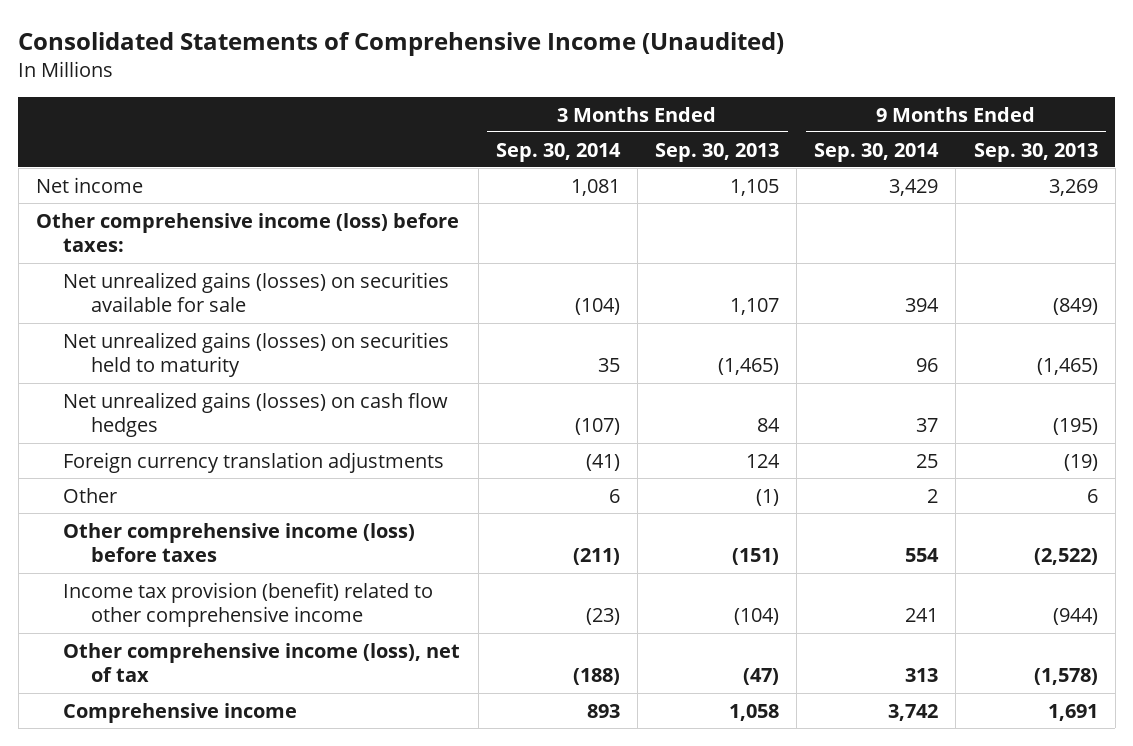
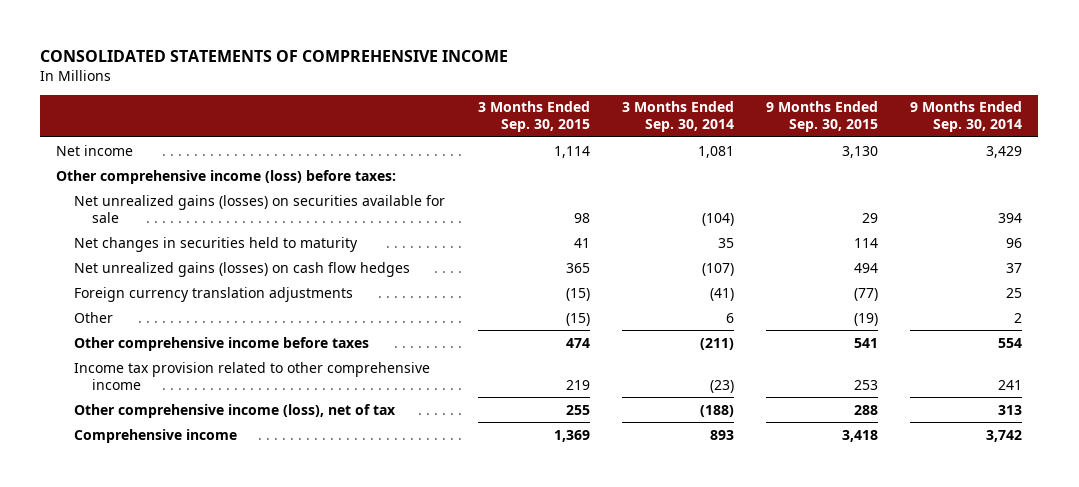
- Consolidated Statements of Comprehensive Income (Unaudited)
+ CONSOLIDATED STATEMENTS OF COMPREHENSIVE INCOME
- | 3 Months Ended Sep. 30, 2014 | 3 Months Ended Sep. 30, 2013 | 9 Months Ended Sep. 30, 2014 | 9 Months Ended Sep. 30, 2013
+ | 3 Months Ended Sep. 30, 2015 | 3 Months Ended Sep. 30, 2014 | 9 Months Ended Sep. 30, 2015 | 9 Months Ended Sep. 30, 2014
- Net unrealized gains (losses) on securities held to maturity | 35 | (1,465) | 96 | (1,465)
+ Net changes in securities held to maturity | 41 | 35 | 114 | 96
- Other comprehensive income (loss) before taxes | (211) | (151) | 554 | (2,522)
- Income tax provision (benefit) related to other comprehensive income | (23) | (104) | 241 | (944)
+ Other comprehensive income before taxes | 474 | (211) | 541 | 554
+ Income tax provision related to other comprehensive income | 219 | (23) | 253 | 241

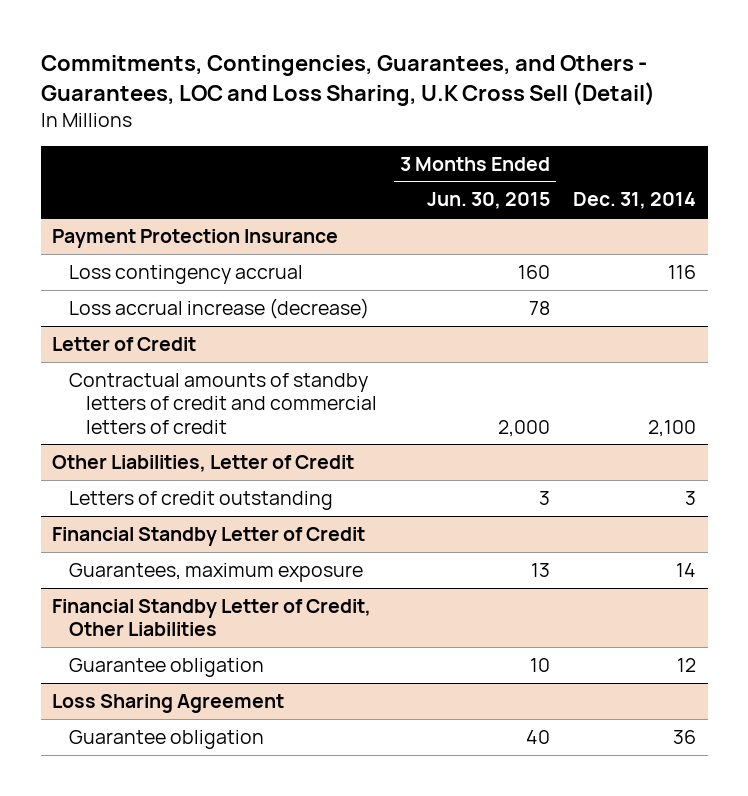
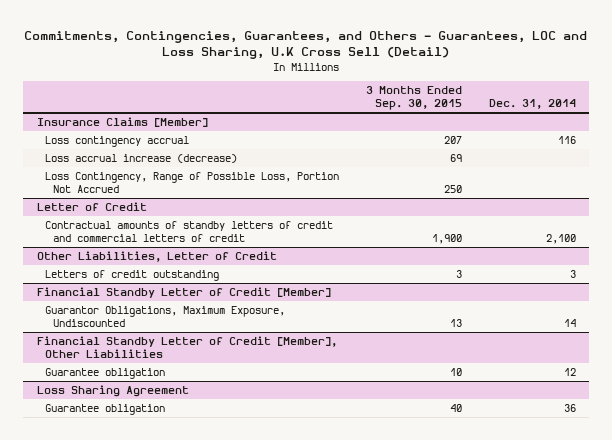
- | 3 Months Ended Jun. 30, 2015 | Dec. 31, 2014
+ | 3 Months Ended Sep. 30, 2015 | Dec. 31, 2014
- Payment Protection Insurance
+ Insurance Claims [Member]
+ Loss Contingency, Range of Possible Loss, Portion Not Accrued | 250 |
- Financial Standby Letter of Credit
- Guarantees, maximum exposure | 13 | 14
- Financial Standby Letter of Credit, Other Liabilities
+ Financial Standby Letter of Credit [Member]
+ Guarantor Obligations, Maximum Exposure, Undiscounted | 13 | 14
+ Financial Standby Letter of Credit [Member], Other Liabilities

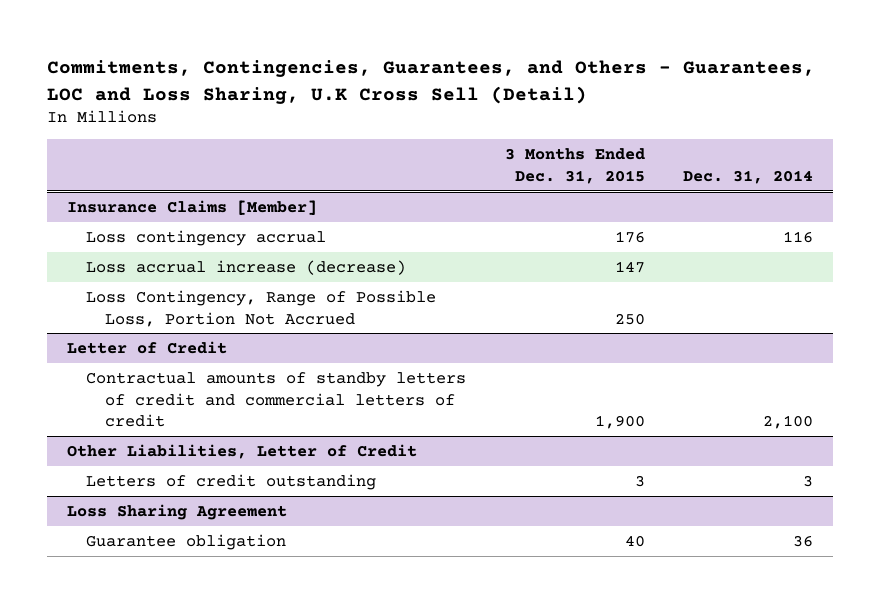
- | 3 Months Ended Sep. 30, 2015 | Dec. 31, 2014
+ | 3 Months Ended Dec. 31, 2015 | Dec. 31, 2014
- Financial Standby Letter of Credit [Member]
- Guarantor Obligations, Maximum Exposure, Undiscounted | 13 | 14
- Financial Standby Letter of Credit [Member], Other Liabilities
- Guarantee obligation | 10 | 12

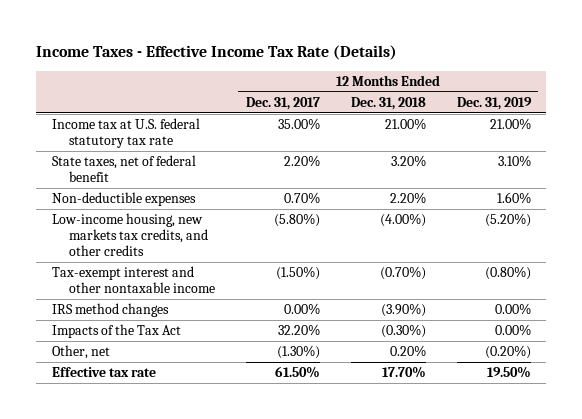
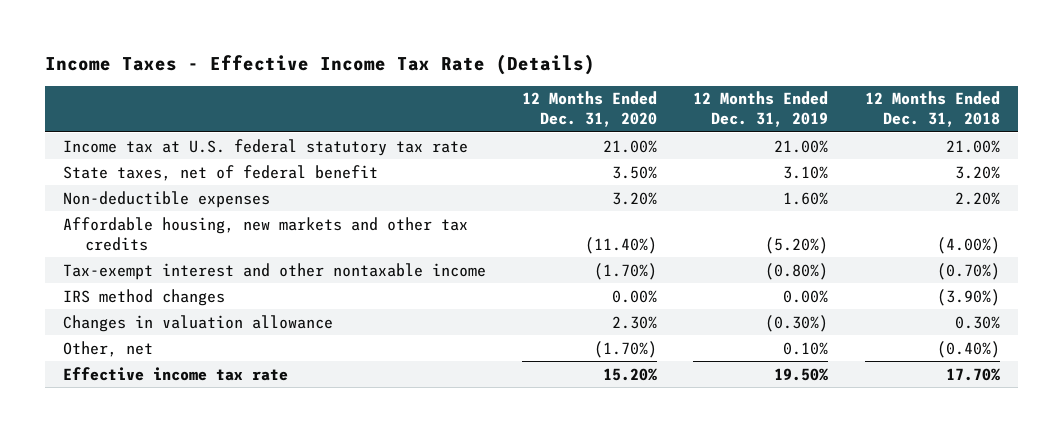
- | 12 Months Ended Dec. 31, 2017 | 12 Months Ended Dec. 31, 2018 | 12 Months Ended Dec. 31, 2019
+ | 12 Months Ended Dec. 31, 2020 | 12 Months Ended Dec. 31, 2019 | 12 Months Ended Dec. 31, 2018
- Low-income housing, new markets tax credits, and other credits | (5.80%) | (4.00%) | (5.20%)
+ Affordable housing, new markets and other tax credits | (11.40%) | (5.20%) | (4.00%)
- Impacts of the Tax Act | 32.20% | (0.30%) | 0.00%
- Other, net | (1.30%) | 0.20% | (0.20%)
- Effective tax rate | 61.50% | 17.70% | 19.50%
+ Changes in valuation allowance | 2.30% | (0.30%) | 0.30%
+ Other, net | (1.70%) | 0.10% | (0.40%)
+ Effective income tax rate | 15.20% | 19.50% | 17.70%

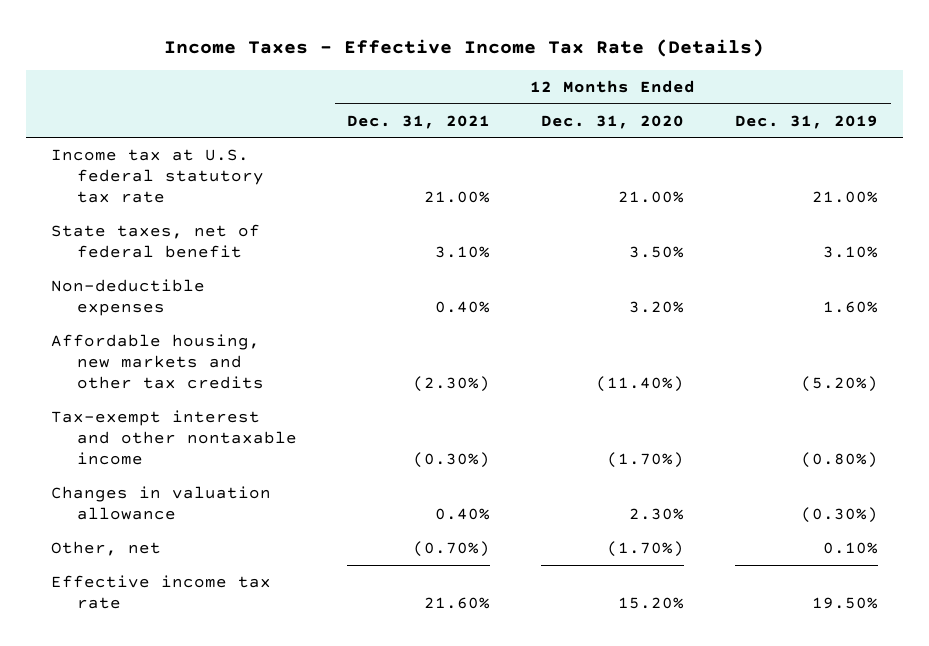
- | 12 Months Ended Dec. 31, 2020 | 12 Months Ended Dec. 31, 2019 | 12 Months Ended Dec. 31, 2018
+ | 12 Months Ended Dec. 31, 2021 | 12 Months Ended Dec. 31, 2020 | 12 Months Ended Dec. 31, 2019
- IRS method changes | 0.00% | 0.00% | (3.90%)

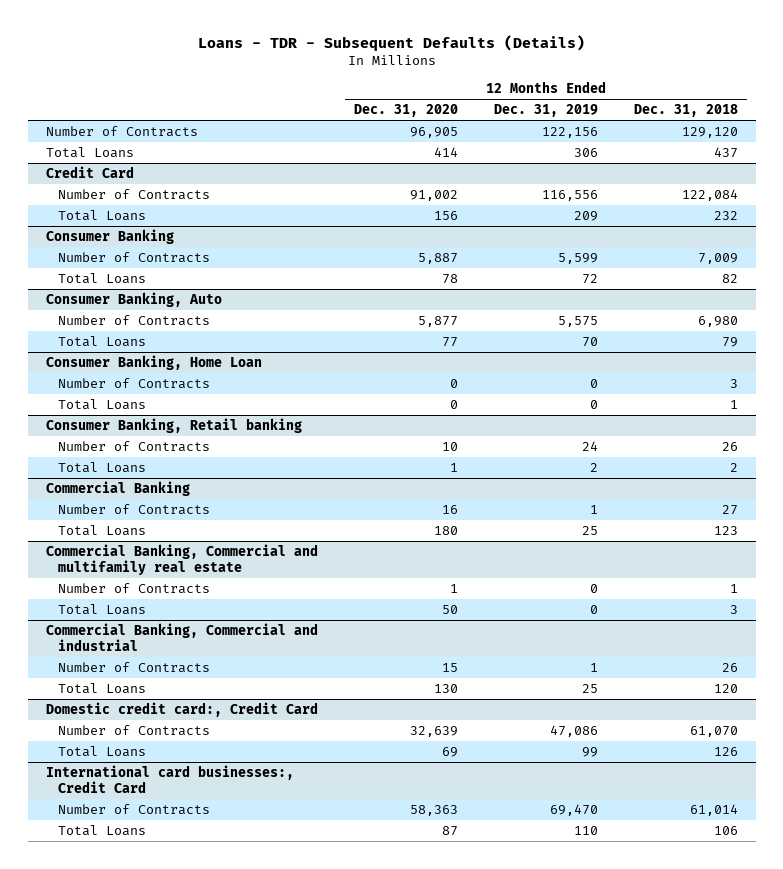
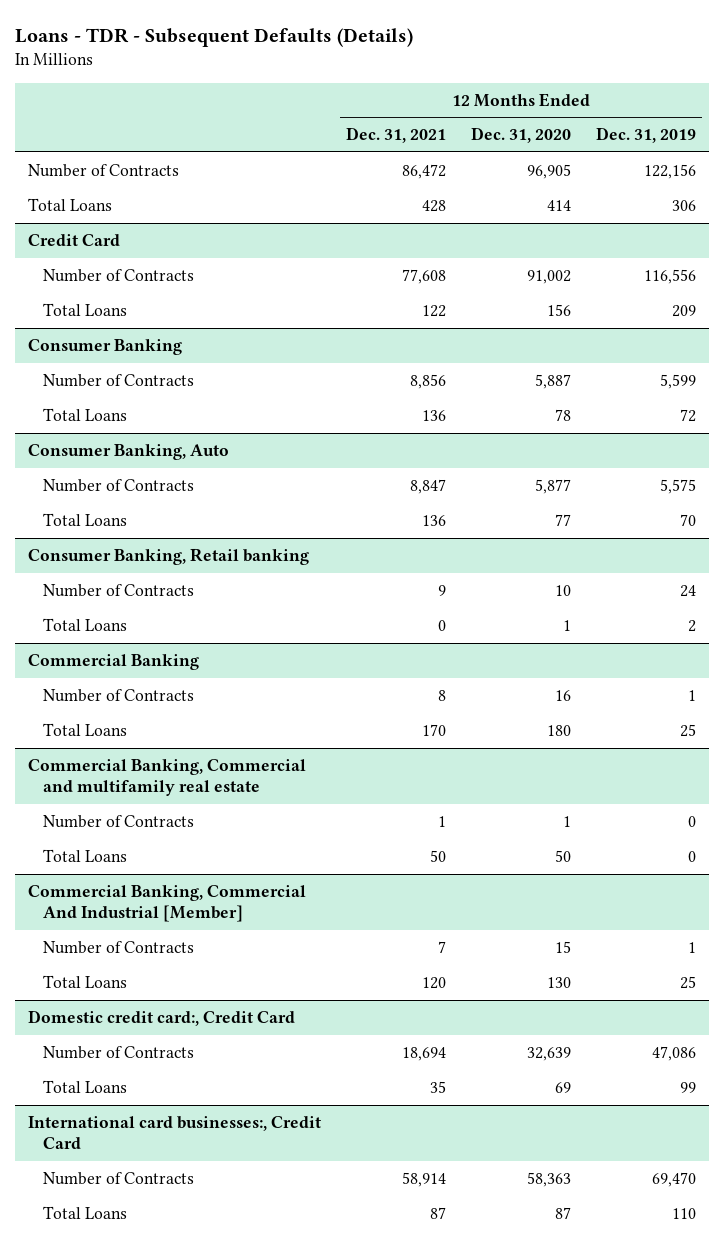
- | 12 Months Ended Dec. 31, 2020 | 12 Months Ended Dec. 31, 2019 | 12 Months Ended Dec. 31, 2018
+ | 12 Months Ended Dec. 31, 2021 | 12 Months Ended Dec. 31, 2020 | 12 Months Ended Dec. 31, 2019
- Consumer Banking, Home Loan
- Number of Contracts | 0 | 0 | 3
- Total Loans | 0 | 0 | 1
- Commercial Banking, Commercial and industrial
+ Commercial Banking, Commercial And Industrial [Member]

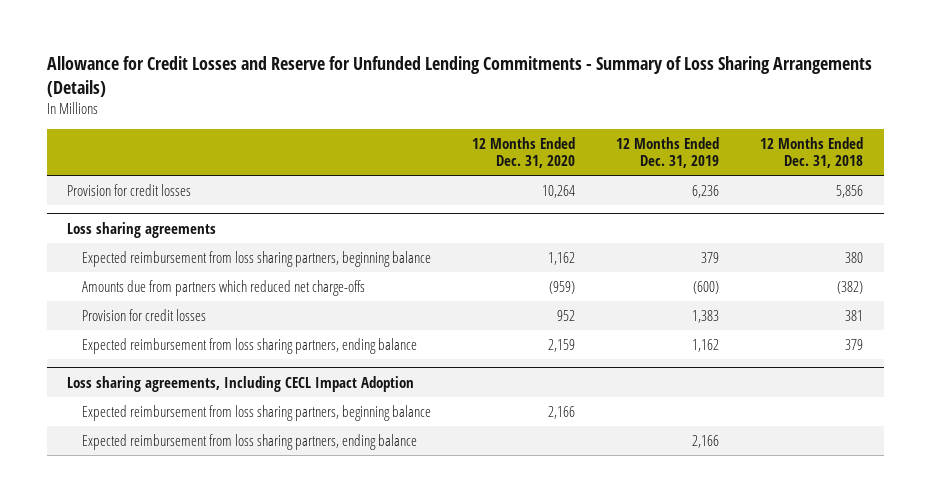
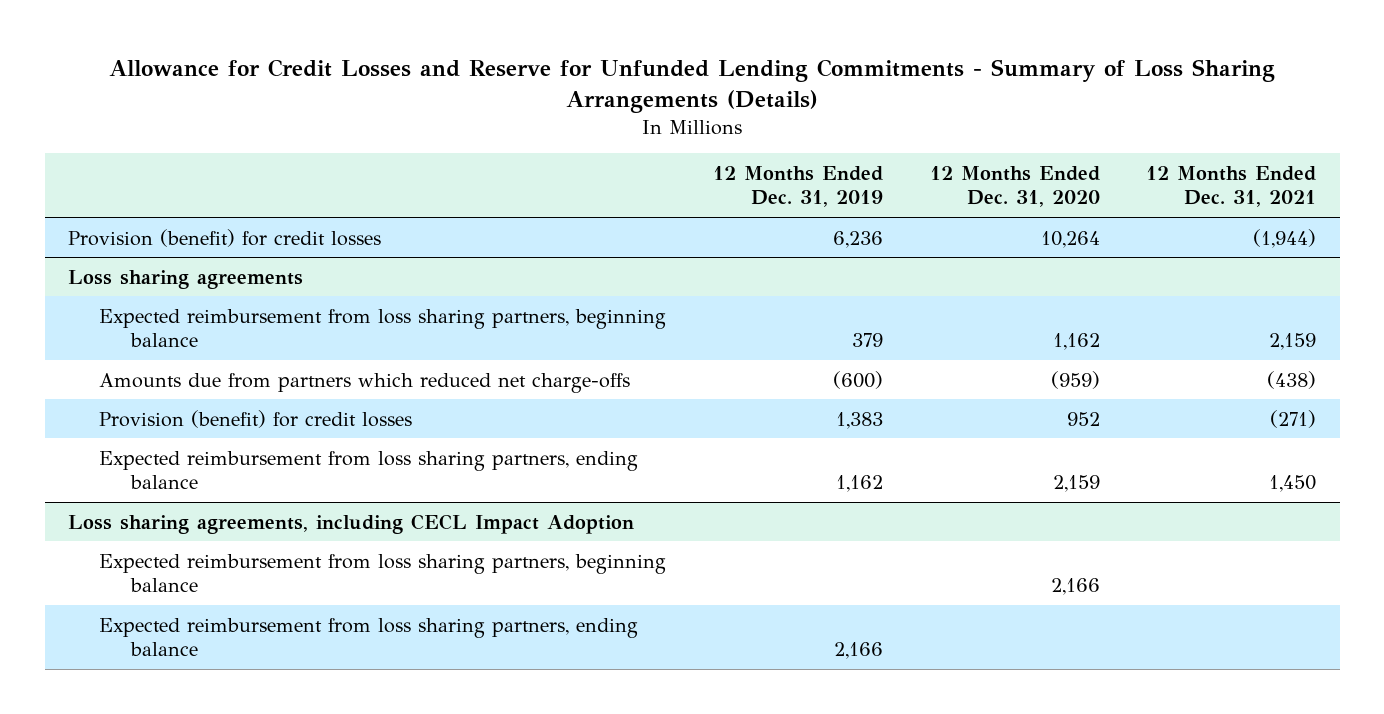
- | 12 Months Ended Dec. 31, 2020 | 12 Months Ended Dec. 31, 2019 | 12 Months Ended Dec. 31, 2018
+ | 12 Months Ended Dec. 31, 2019 | 12 Months Ended Dec. 31, 2020 | 12 Months Ended Dec. 31, 2021
- Provision for credit losses | 10,264 | 6,236 | 5,856
+ Provision (benefit) for credit losses | 6,236 | 10,264 | (1,944)
@ Loss sharing agreements
- Provision for credit losses | 952 | 1,383 | 381
+ Provision (benefit) for credit losses | 1,383 | 952 | (271)
- Loss sharing agreements, Including CECL Impact Adoption
+ Loss sharing agreements, including CECL Impact Adoption

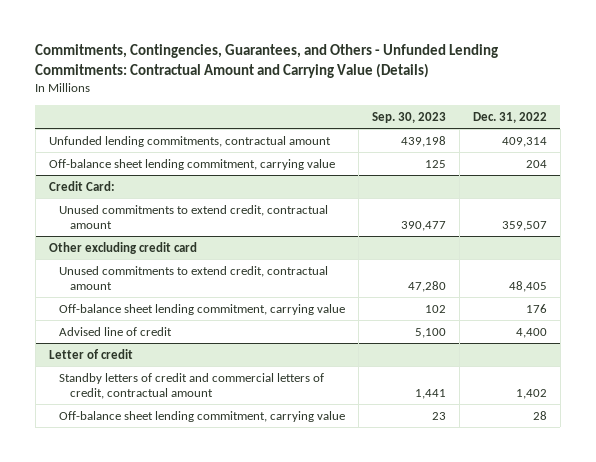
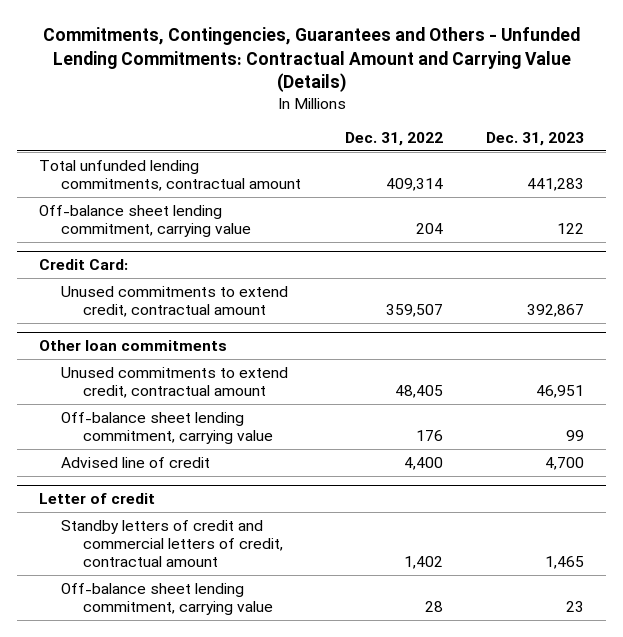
- Commitments, Contingencies, Guarantees, and Others - Unfunded Lending Commitments: Contractual Amount and Carrying Value (Details)
+ Commitments, Contingencies, Guarantees and Others - Unfunded Lending Commitments: Contractual Amount and Carrying Value (Details)
- | Sep. 30, 2023 | Dec. 31, 2022
+ | Dec. 31, 2022 | Dec. 31, 2023
- Unfunded lending commitments, contractual amount | 439,198 | 409,314
+ Total unfunded lending commitments, contractual amount | 409,314 | 441,283
- Other excluding credit card
+ Other loan commitments

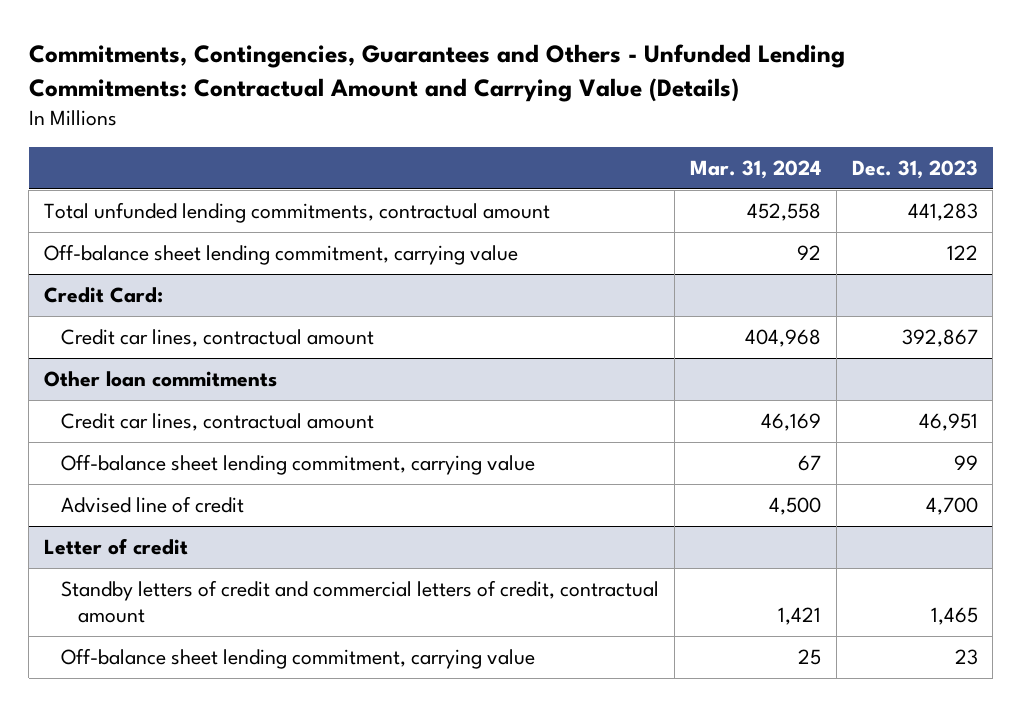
- | Dec. 31, 2022 | Dec. 31, 2023
+ | Mar. 31, 2024 | Dec. 31, 2023
@ Credit Card:
- Unused commitments to extend credit, contractual amount | 359,507 | 392,867
+ Credit car lines, contractual amount | 404,968 | 392,867
@ Other loan commitments
- Unused commitments to extend credit, contractual amount | 48,405 | 46,951
+ Credit car lines, contractual amount | 46,169 | 46,951

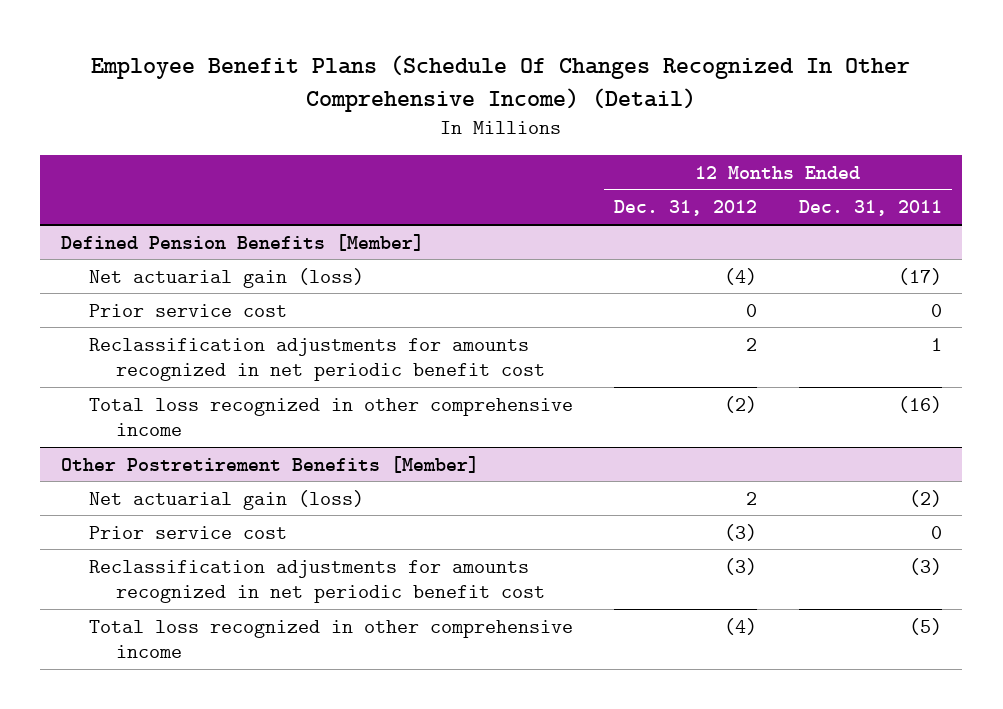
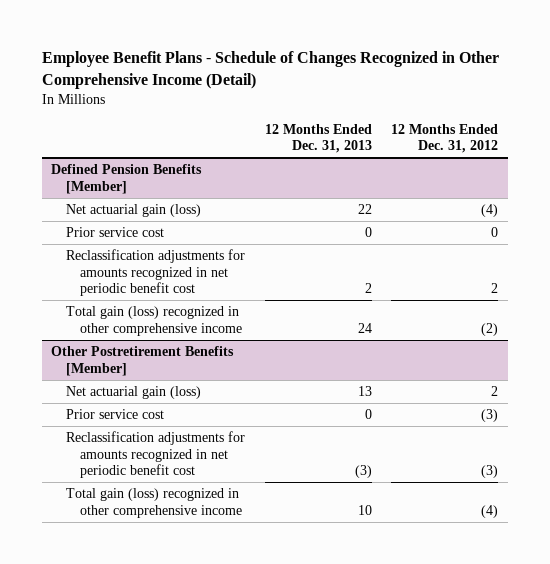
- Employee Benefit Plans (Schedule Of Changes Recognized In Other Comprehensive Income) (Detail)
+ Employee Benefit Plans - Schedule of Changes Recognized in Other Comprehensive Income (Detail)
- | 12 Months Ended Dec. 31, 2012 | 12 Months Ended Dec. 31, 2011
+ | 12 Months Ended Dec. 31, 2013 | 12 Months Ended Dec. 31, 2012
@ Defined Pension Benefits [Member]
- Total loss recognized in other comprehensive income | (2) | (16)
+ Total gain (loss) recognized in other comprehensive income | 24 | (2)
@ Other Postretirement Benefits [Member]
- Total loss recognized in other comprehensive income | (4) | (5)
+ Total gain (loss) recognized in other comprehensive income | 10 | (4)

